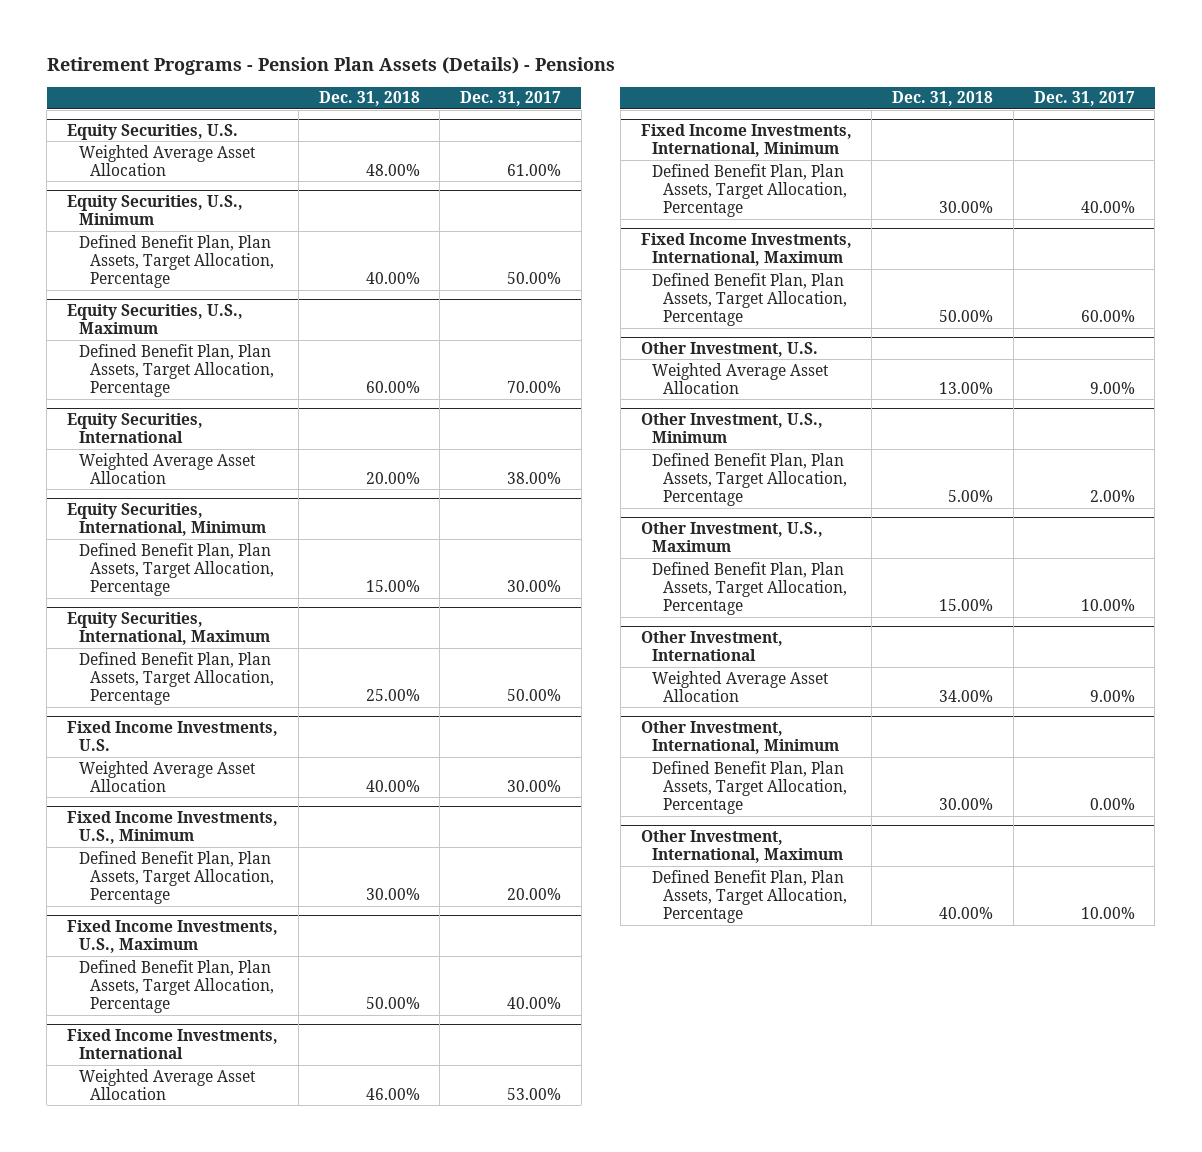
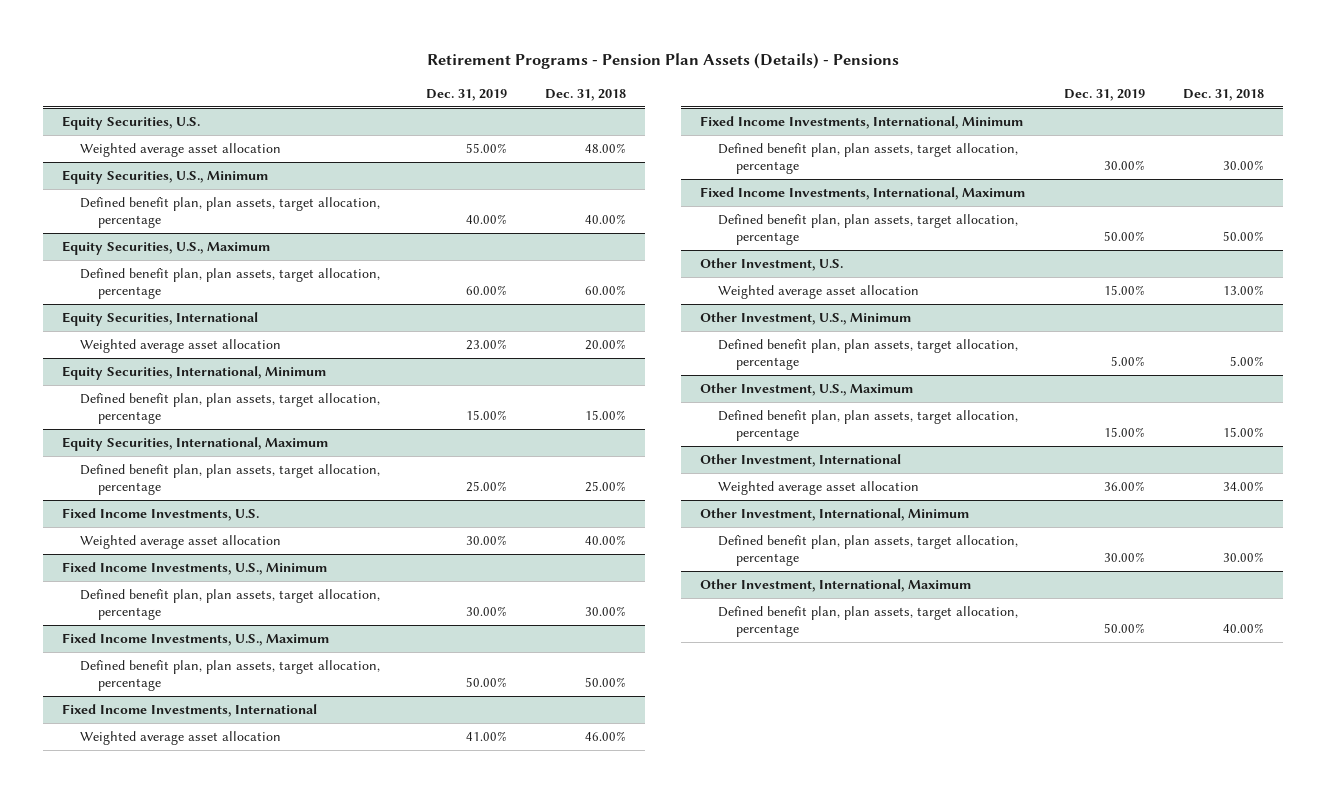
- | Dec. 31, 2018 | Dec. 31, 2017
+ | Dec. 31, 2019 | Dec. 31, 2018
@ Equity Securities, U.S.
- Weighted Average Asset Allocation | 48.00% | 61.00%
+ Weighted average asset allocation | 55.00% | 48.00%
@ Equity Securities, U.S., Minimum
- Defined Benefit Plan, Plan Assets, Target Allocation, Percentage | 40.00% | 50.00%
+ Defined benefit plan, plan assets, target allocation, percentage | 40.00% | 40.00%
@ Equity Securities, U.S., Maximum
- Defined Benefit Plan, Plan Assets, Target Allocation, Percentage | 60.00% | 70.00%
+ Defined benefit plan, plan assets, target allocation, percentage | 60.00% | 60.00%
@ Equity Securities, International
- Weighted Average Asset Allocation | 20.00% | 38.00%
+ Weighted average asset allocation | 23.00% | 20.00%
@ Equity Securities, International, Minimum
- Defined Benefit Plan, Plan Assets, Target Allocation, Percentage | 15.00% | 30.00%
+ Defined benefit plan, plan assets, target allocation, percentage | 15.00% | 15.00%
@ Equity Securities, International, Maximum
- Defined Benefit Plan, Plan Assets, Target Allocation, Percentage | 25.00% | 50.00%
+ Defined benefit plan, plan assets, target allocation, percentage | 25.00% | 25.00%
@ Fixed Income Investments, U.S.
- Weighted Average Asset Allocation | 40.00% | 30.00%
+ Weighted average asset allocation | 30.00% | 40.00%
@ Fixed Income Investments, U.S., Minimum
- Defined Benefit Plan, Plan Assets, Target Allocation, Percentage | 30.00% | 20.00%
+ Defined benefit plan, plan assets, target allocation, percentage | 30.00% | 30.00%
@ Fixed Income Investments, U.S., Maximum
- Defined Benefit Plan, Plan Assets, Target Allocation, Percentage | 50.00% | 40.00%
+ Defined benefit plan, plan assets, target allocation, percentage | 50.00% | 50.00%
@ Fixed Income Investments, International
- Weighted Average Asset Allocation | 46.00% | 53.00%
+ Weighted average asset allocation | 41.00% | 46.00%
@ Fixed Income Investments, International, Minimum
- Defined Benefit Plan, Plan Assets, Target Allocation, Percentage | 30.00% | 40.00%
+ Defined benefit plan, plan assets, target allocation, percentage | 30.00% | 30.00%
@ Fixed Income Investments, International, Maximum
- Defined Benefit Plan, Plan Assets, Target Allocation, Percentage | 50.00% | 60.00%
+ Defined benefit plan, plan assets, target allocation, percentage | 50.00% | 50.00%
@ Other Investment, U.S.
- Weighted Average Asset Allocation | 13.00% | 9.00%
+ Weighted average asset allocation | 15.00% | 13.00%
@ Other Investment, U.S., Minimum
- Defined Benefit Plan, Plan Assets, Target Allocation, Percentage | 5.00% | 2.00%
+ Defined benefit plan, plan assets, target allocation, percentage | 5.00% | 5.00%
@ Other Investment, U.S., Maximum
- Defined Benefit Plan, Plan Assets, Target Allocation, Percentage | 15.00% | 10.00%
+ Defined benefit plan, plan assets, target allocation, percentage | 15.00% | 15.00%
@ Other Investment, International
- Weighted Average Asset Allocation | 34.00% | 9.00%
+ Weighted average asset allocation | 36.00% | 34.00%
@ Other Investment, International, Minimum
- Defined Benefit Plan, Plan Assets, Target Allocation, Percentage | 30.00% | 0.00%
+ Defined benefit plan, plan assets, target allocation, percentage | 30.00% | 30.00%
@ Other Investment, International, Maximum
- Defined Benefit Plan, Plan Assets, Target Allocation, Percentage | 40.00% | 10.00%
+ Defined benefit plan, plan assets, target allocation, percentage | 50.00% | 40.00%

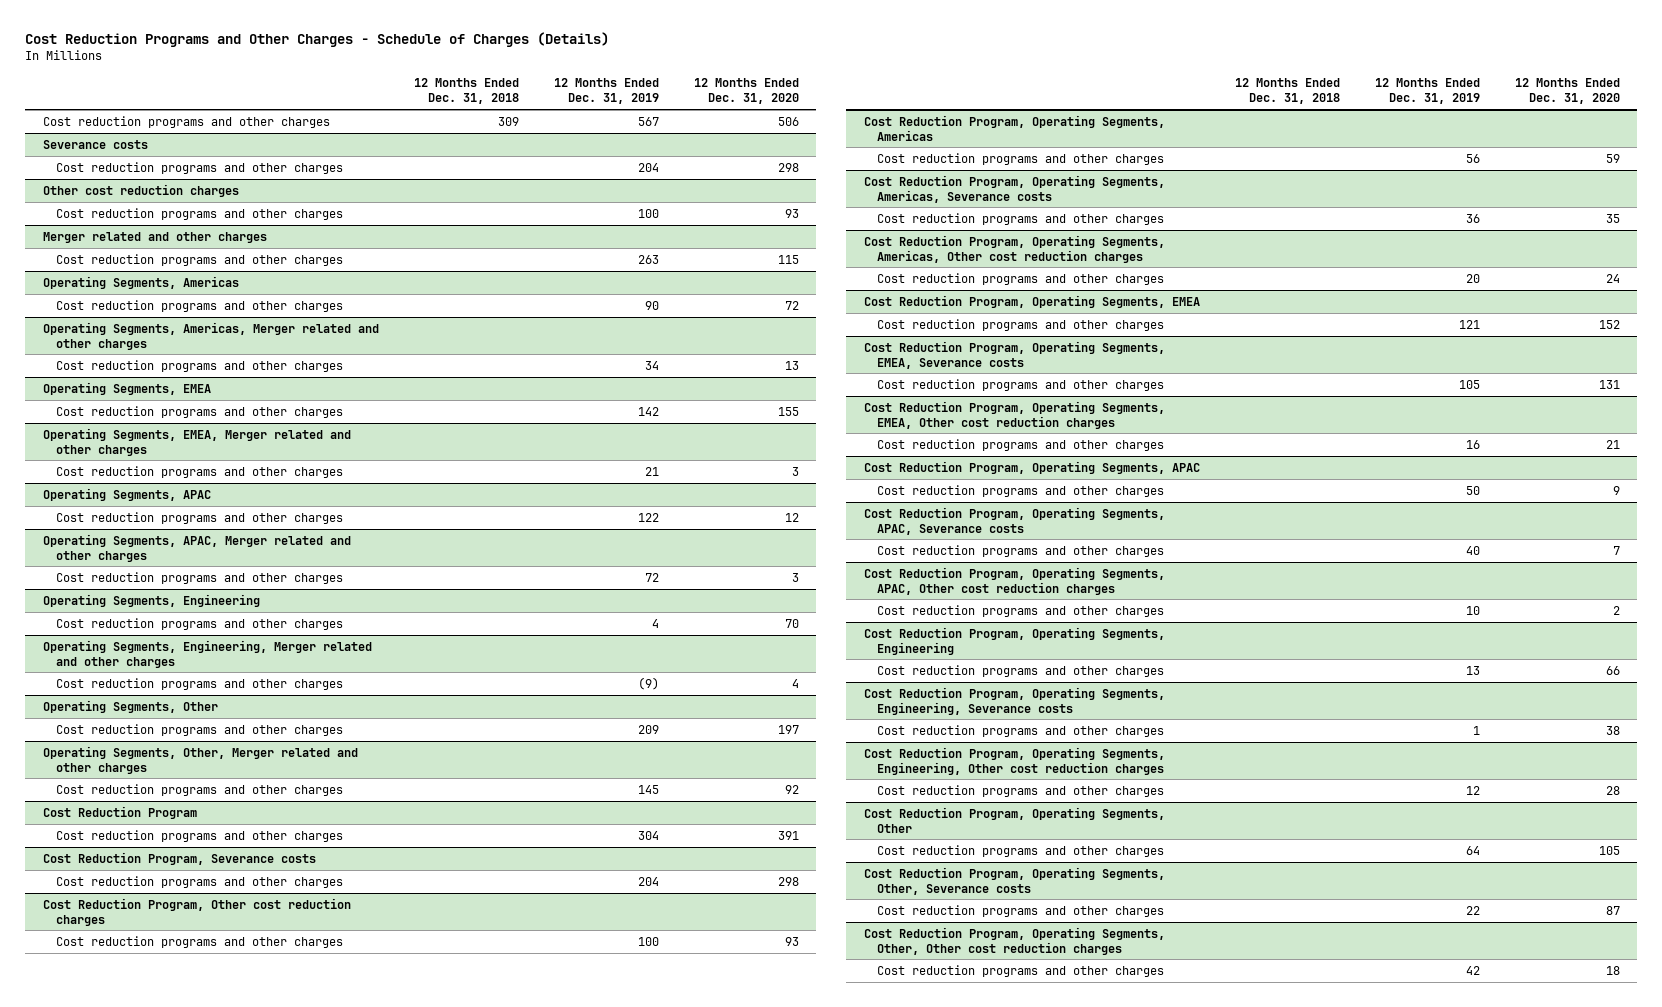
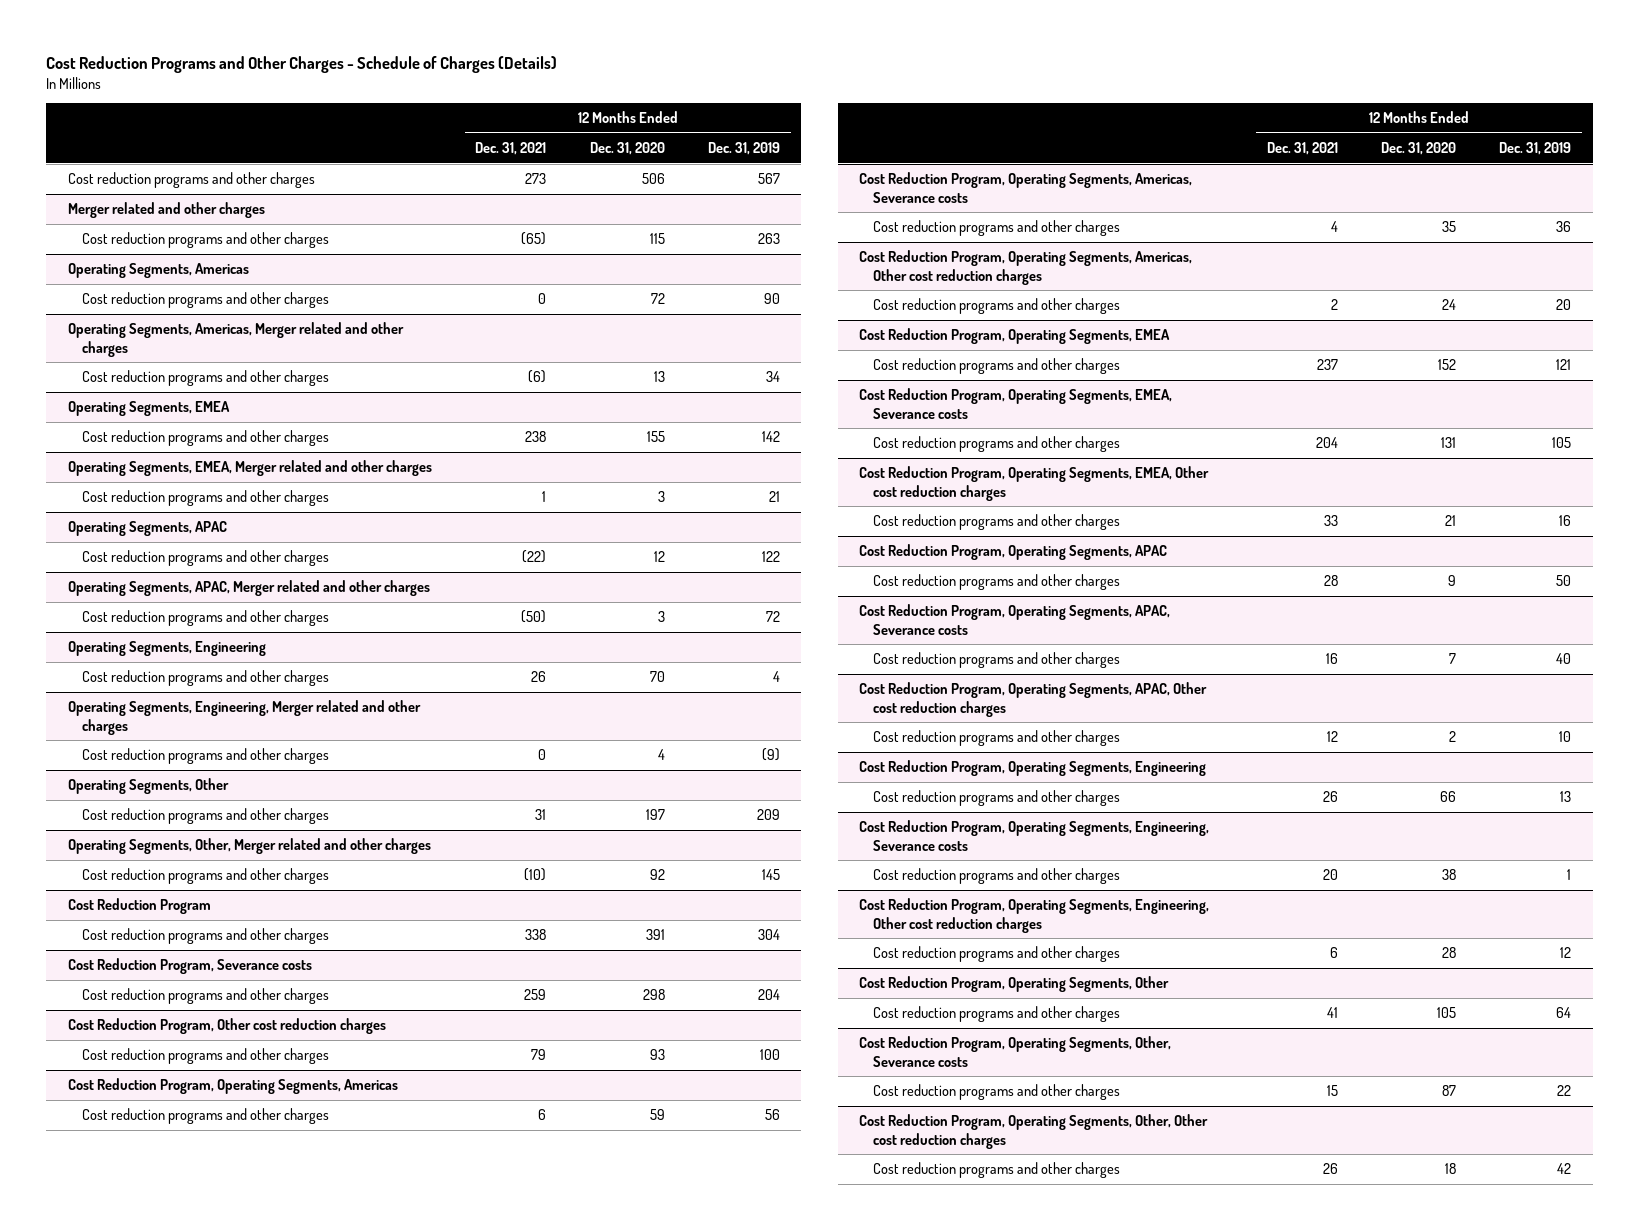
- | 12 Months Ended Dec. 31, 2018 | 12 Months Ended Dec. 31, 2019 | 12 Months Ended Dec. 31, 2020
+ | 12 Months Ended Dec. 31, 2021 | 12 Months Ended Dec. 31, 2020 | 12 Months Ended Dec. 31, 2019
- Severance costs
- Cost reduction programs and other charges | | 204 | 298
- Other cost reduction charges
- Cost reduction programs and other charges | | 100 | 93

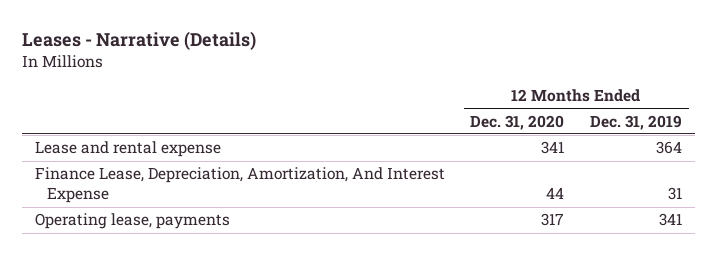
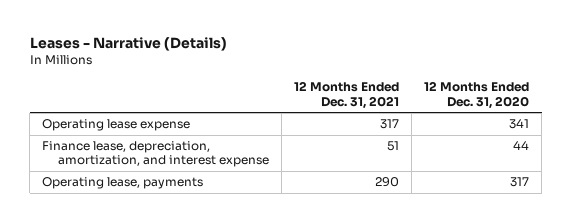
- | 12 Months Ended Dec. 31, 2020 | 12 Months Ended Dec. 31, 2019
+ | 12 Months Ended Dec. 31, 2021 | 12 Months Ended Dec. 31, 2020
- Lease and rental expense | 341 | 364
- Finance Lease, Depreciation, Amortization, And Interest Expense | 44 | 31
+ Operating lease expense | 317 | 341
+ Finance lease, depreciation, amortization, and interest expense | 51 | 44

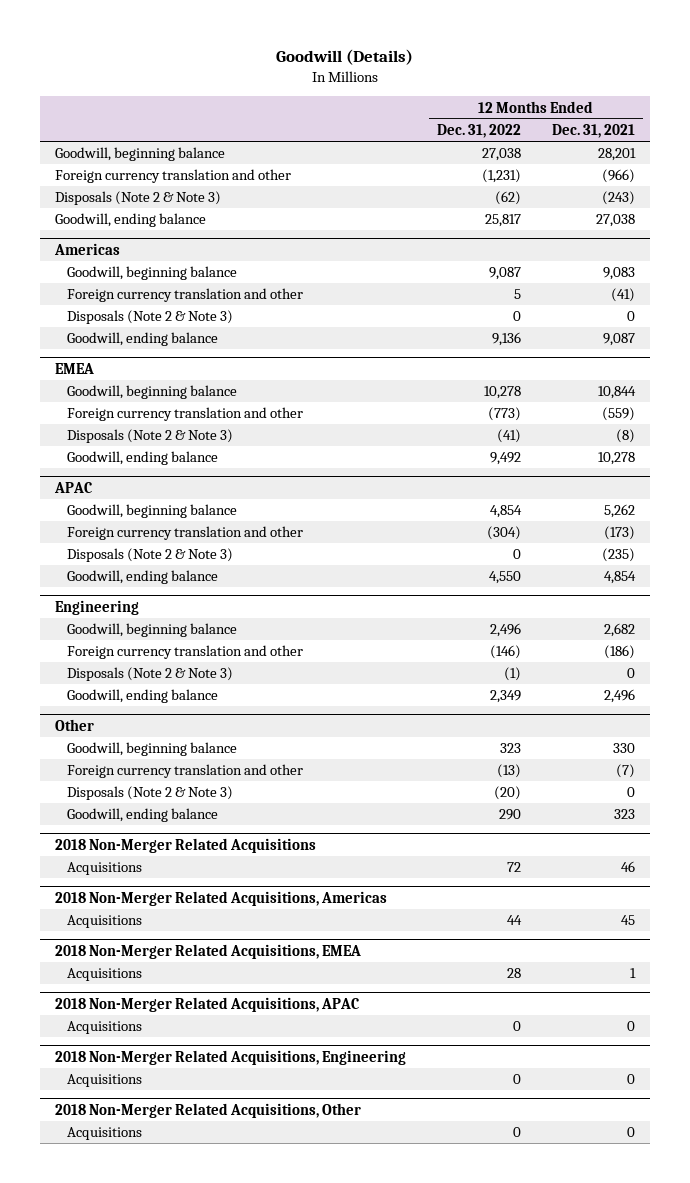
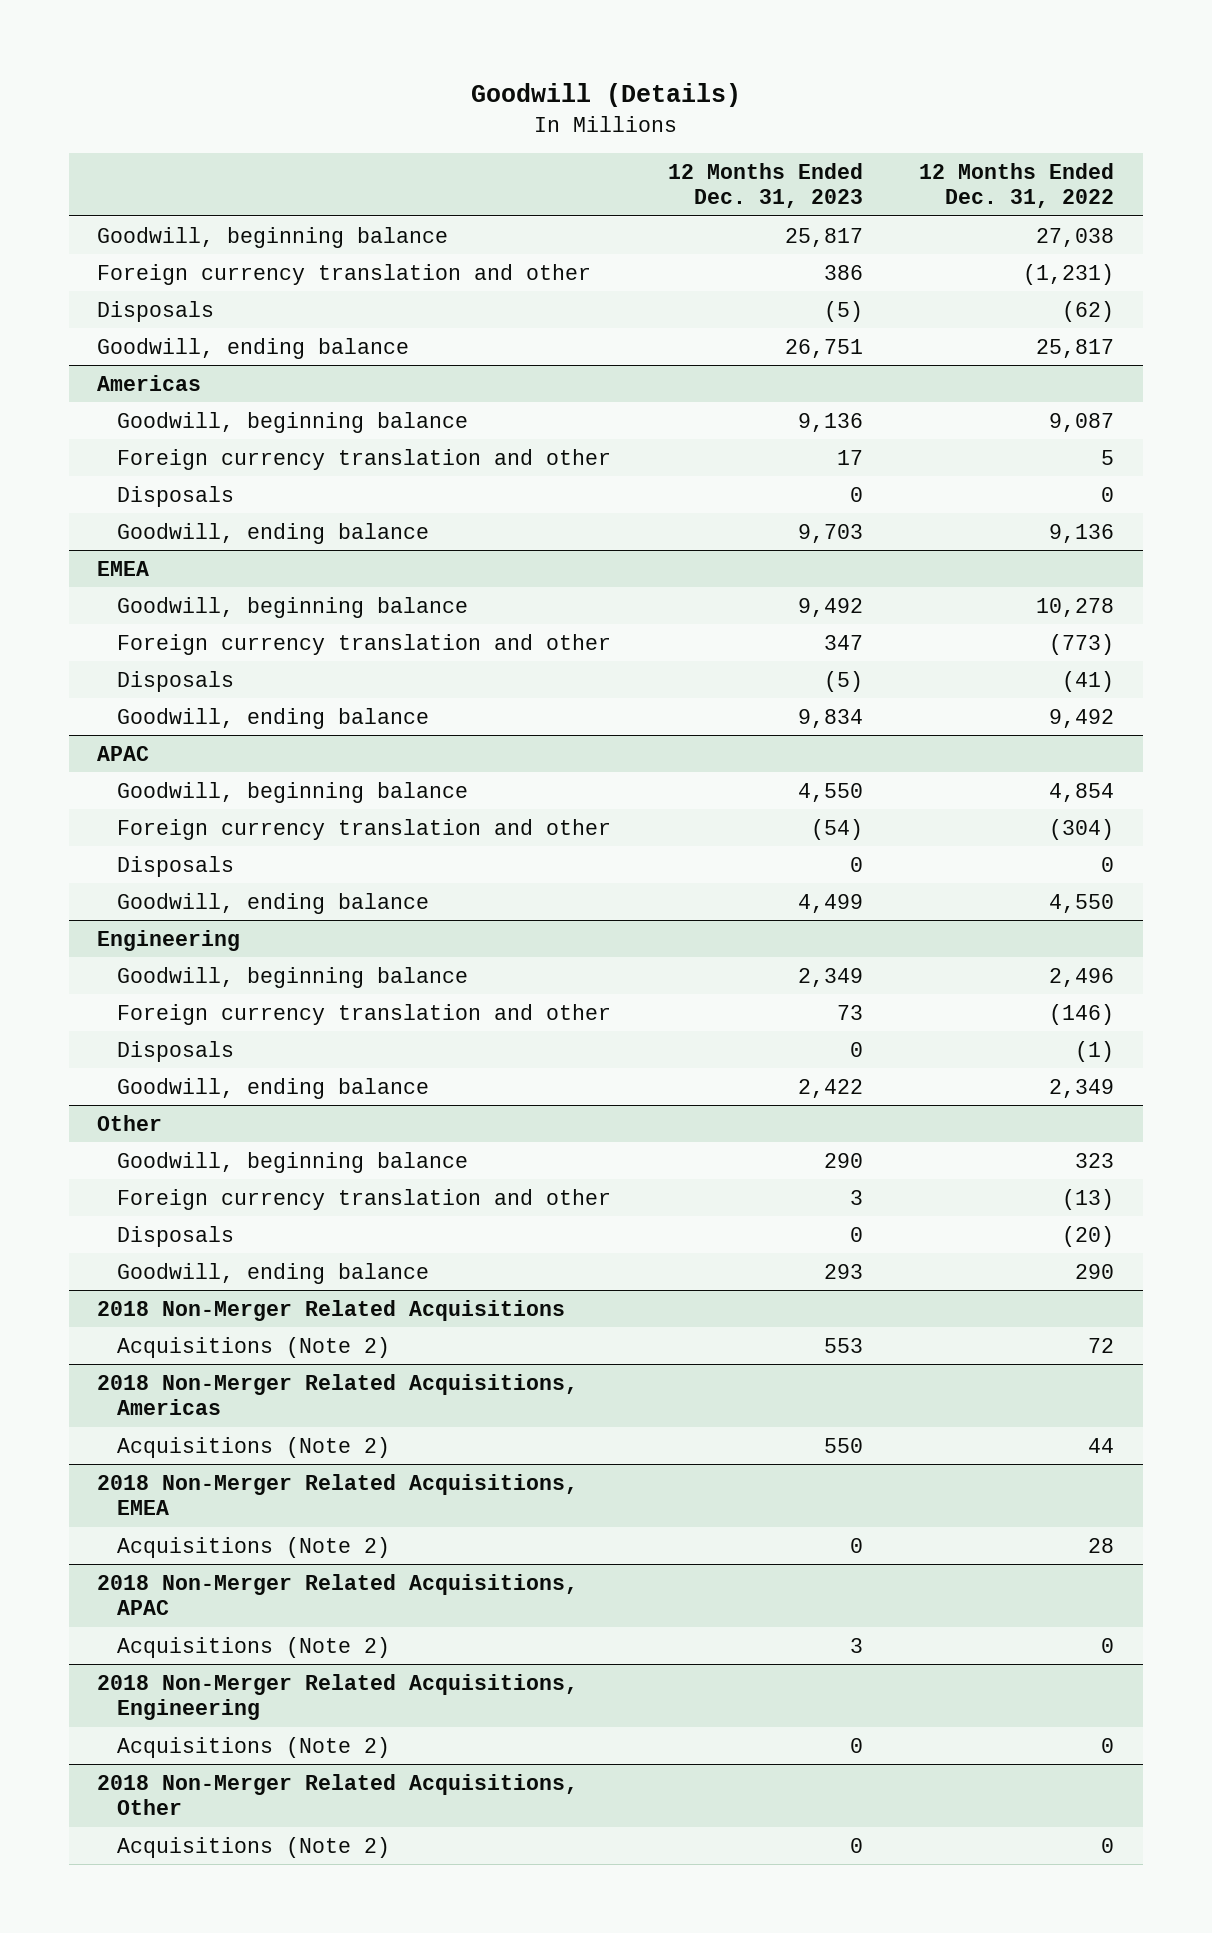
- | 12 Months Ended Dec. 31, 2022 | 12 Months Ended Dec. 31, 2021
+ | 12 Months Ended Dec. 31, 2023 | 12 Months Ended Dec. 31, 2022
- Disposals (Note 2 & Note 3) | (62) | (243)
+ Disposals | (5) | (62)
@ Americas
- Disposals (Note 2 & Note 3) | 0 | 0
+ Disposals | 0 | 0
@ EMEA
- Disposals (Note 2 & Note 3) | (41) | (8)
+ Disposals | (5) | (41)
@ APAC
- Disposals (Note 2 & Note 3) | 0 | (235)
+ Disposals | 0 | 0
@ Engineering
- Disposals (Note 2 & Note 3) | (1) | 0
+ Disposals | 0 | (1)
@ Other
- Disposals (Note 2 & Note 3) | (20) | 0
+ Disposals | 0 | (20)
@ 2018 Non-Merger Related Acquisitions
- Acquisitions | 72 | 46
+ Acquisitions (Note 2) | 553 | 72
@ 2018 Non-Merger Related Acquisitions, Americas
- Acquisitions | 44 | 45
+ Acquisitions (Note 2) | 550 | 44
@ 2018 Non-Merger Related Acquisitions, EMEA
- Acquisitions | 28 | 1
+ Acquisitions (Note 2) | 0 | 28
@ 2018 Non-Merger Related Acquisitions, APAC
- Acquisitions | 0 | 0
+ Acquisitions (Note 2) | 3 | 0
@ 2018 Non-Merger Related Acquisitions, Engineering
- Acquisitions | 0 | 0
+ Acquisitions (Note 2) | 0 | 0
@ 2018 Non-Merger Related Acquisitions, Other
- Acquisitions | 0 | 0
+ Acquisitions (Note 2) | 0 | 0

